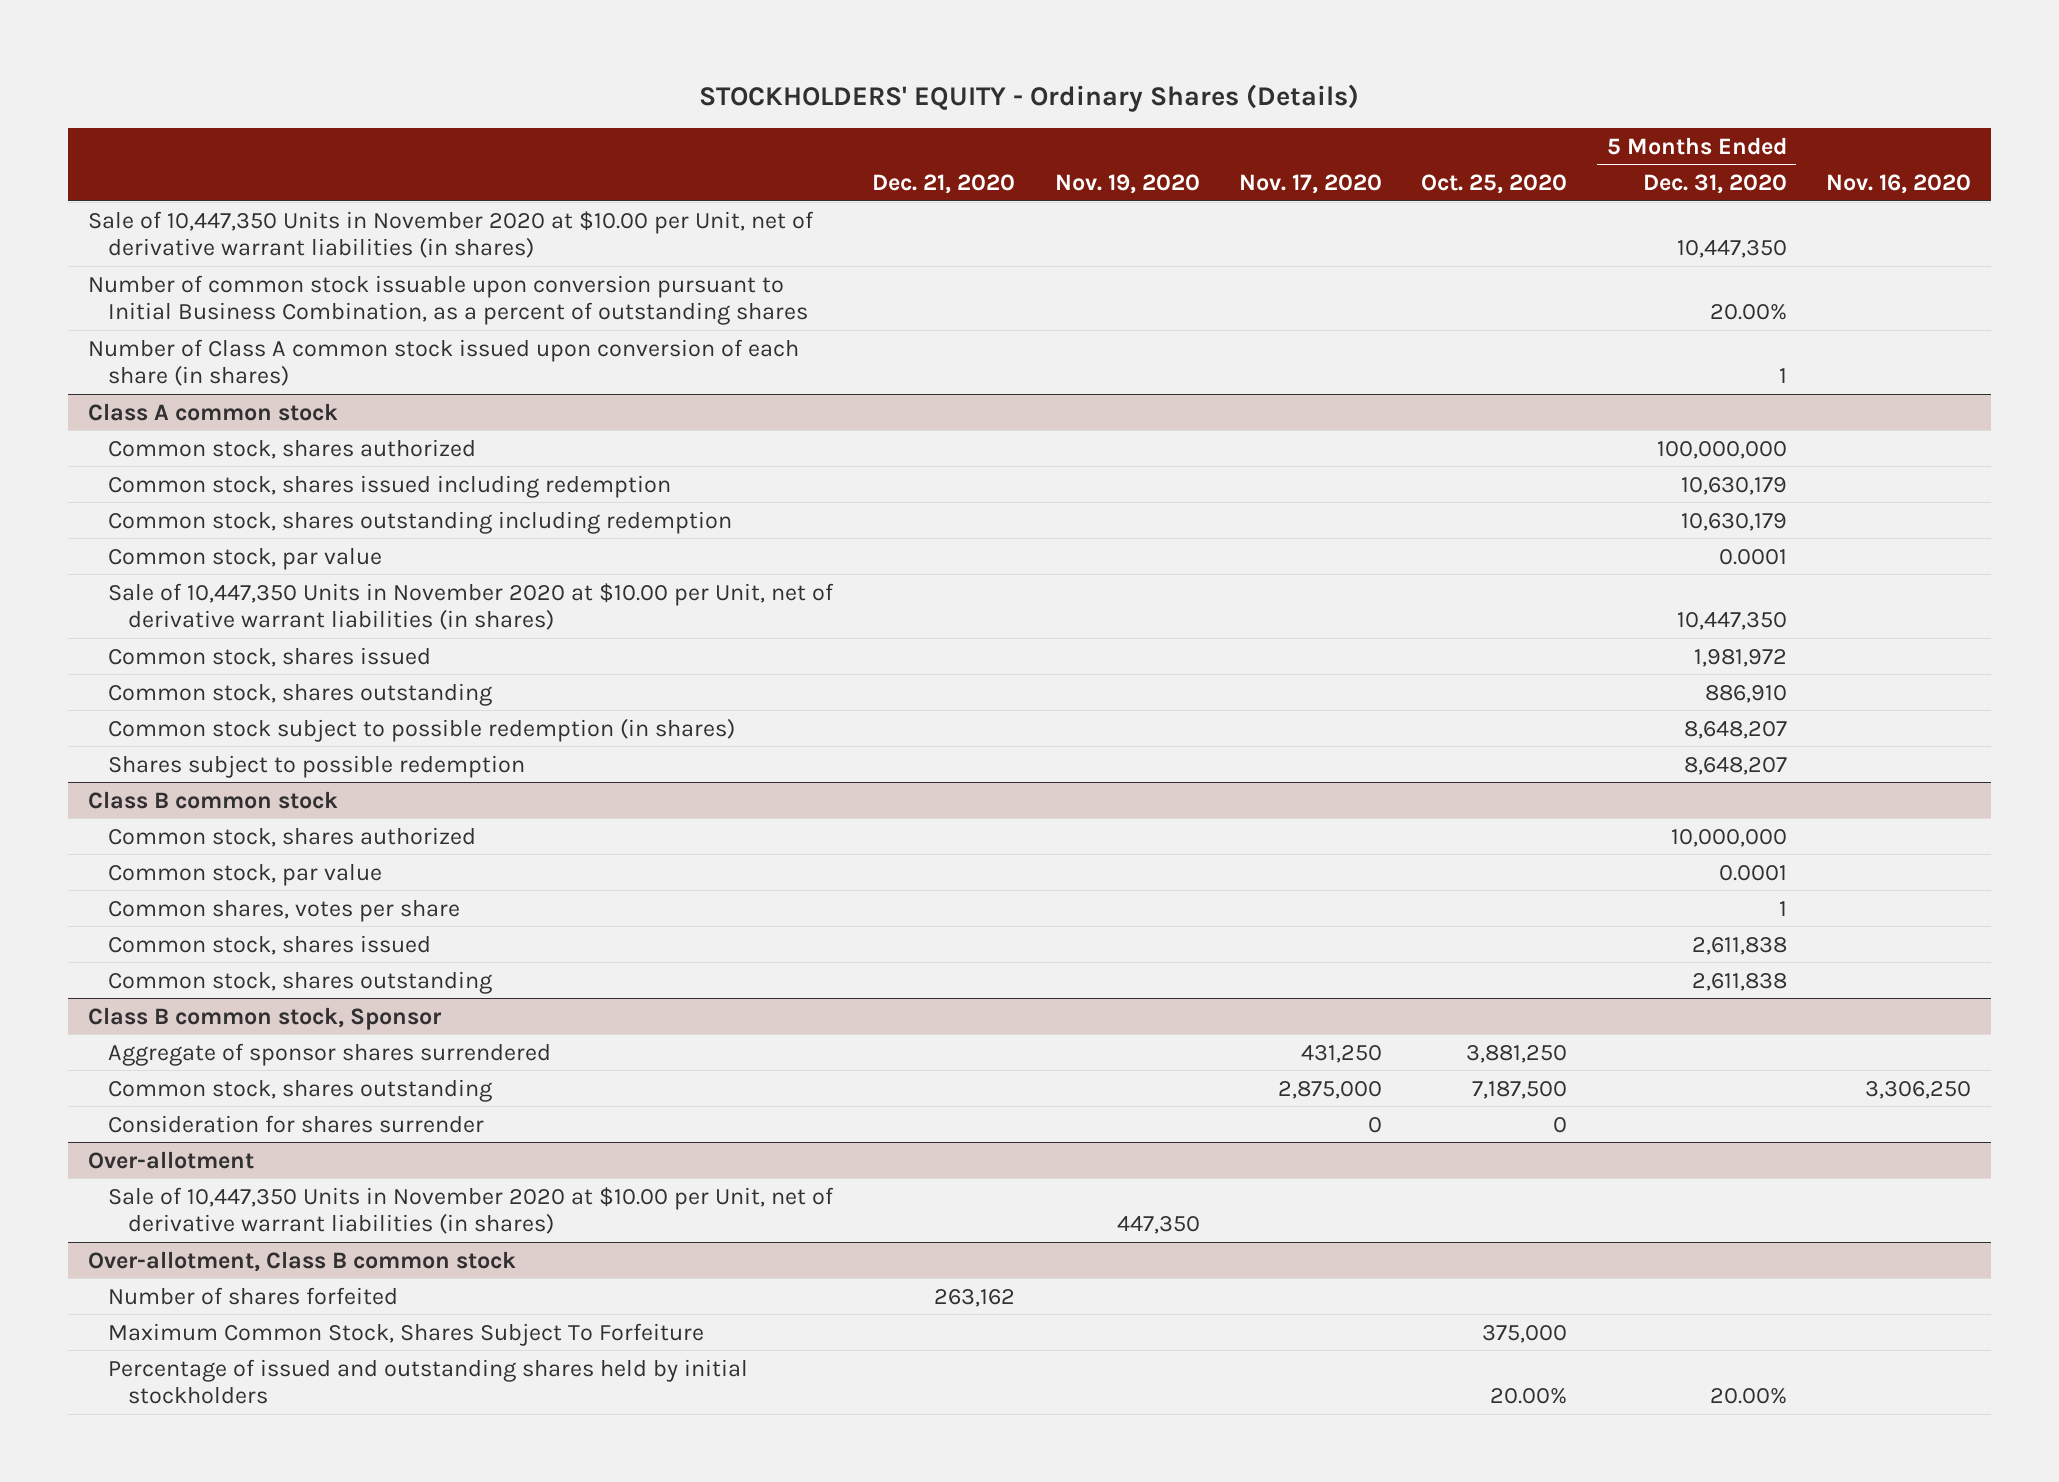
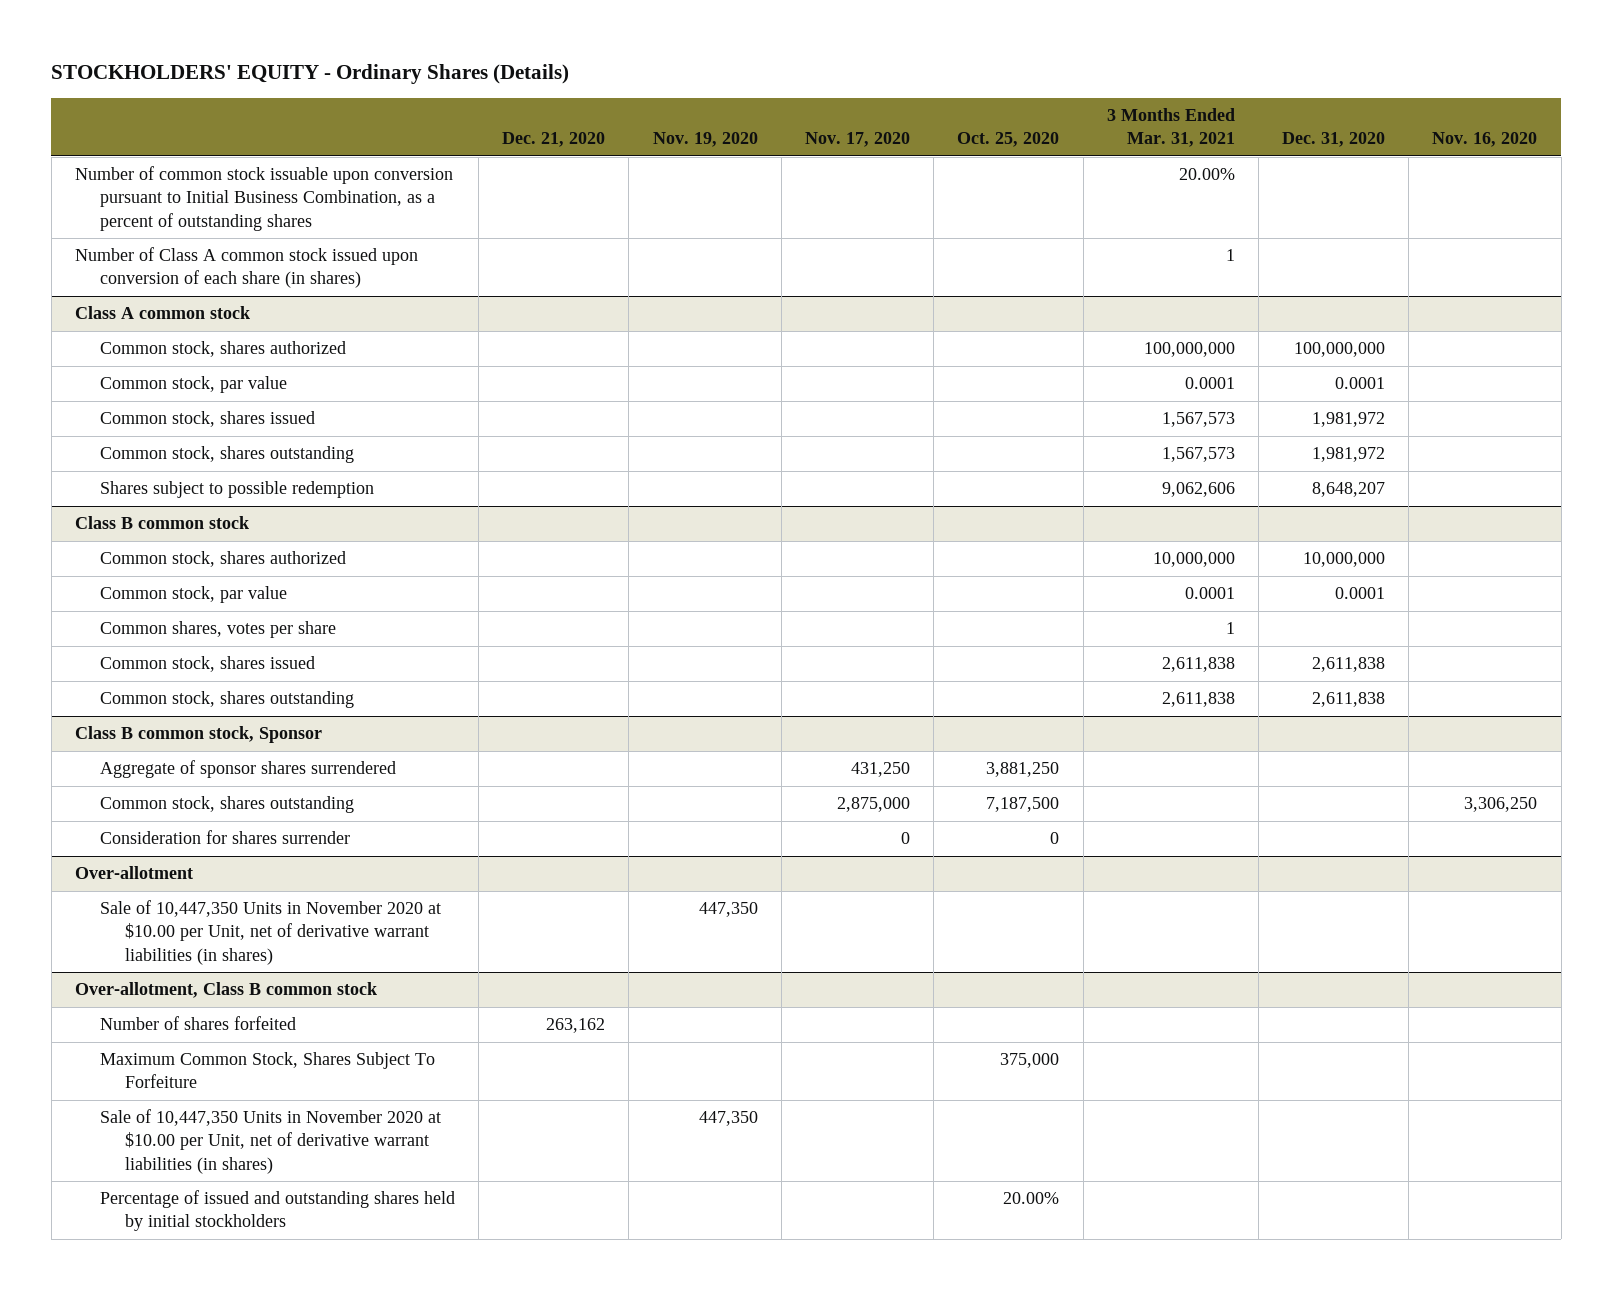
- | Dec. 21, 2020 | Nov. 19, 2020 | Nov. 17, 2020 | Oct. 25, 2020 | 5 Months Ended Dec. 31, 2020 | Nov. 16, 2020
+ | Dec. 21, 2020 | Nov. 19, 2020 | Nov. 17, 2020 | Oct. 25, 2020 | 3 Months Ended Mar. 31, 2021 | Dec. 31, 2020 | Nov. 16, 2020
- Sale of 10,447,350 Units in November 2020 at $10.00 per Unit, net of derivative warrant liabilities (in shares) | | | | | 10,447,350 |
@ Class A common stock
- Common stock, shares issued including redemption | | | | | 10,630,179 |
- Common stock, shares outstanding including redemption | | | | | 10,630,179 |
- Sale of 10,447,350 Units in November 2020 at $10.00 per Unit, net of derivative warrant liabilities (in shares) | | | | | 10,447,350 |
- Common stock subject to possible redemption (in shares) | | | | | 8,648,207 |
@ Over-allotment, Class B common stock
+ Sale of 10,447,350 Units in November 2020 at $10.00 per Unit, net of derivative warrant liabilities (in shares) | | 447,350 | | | | |

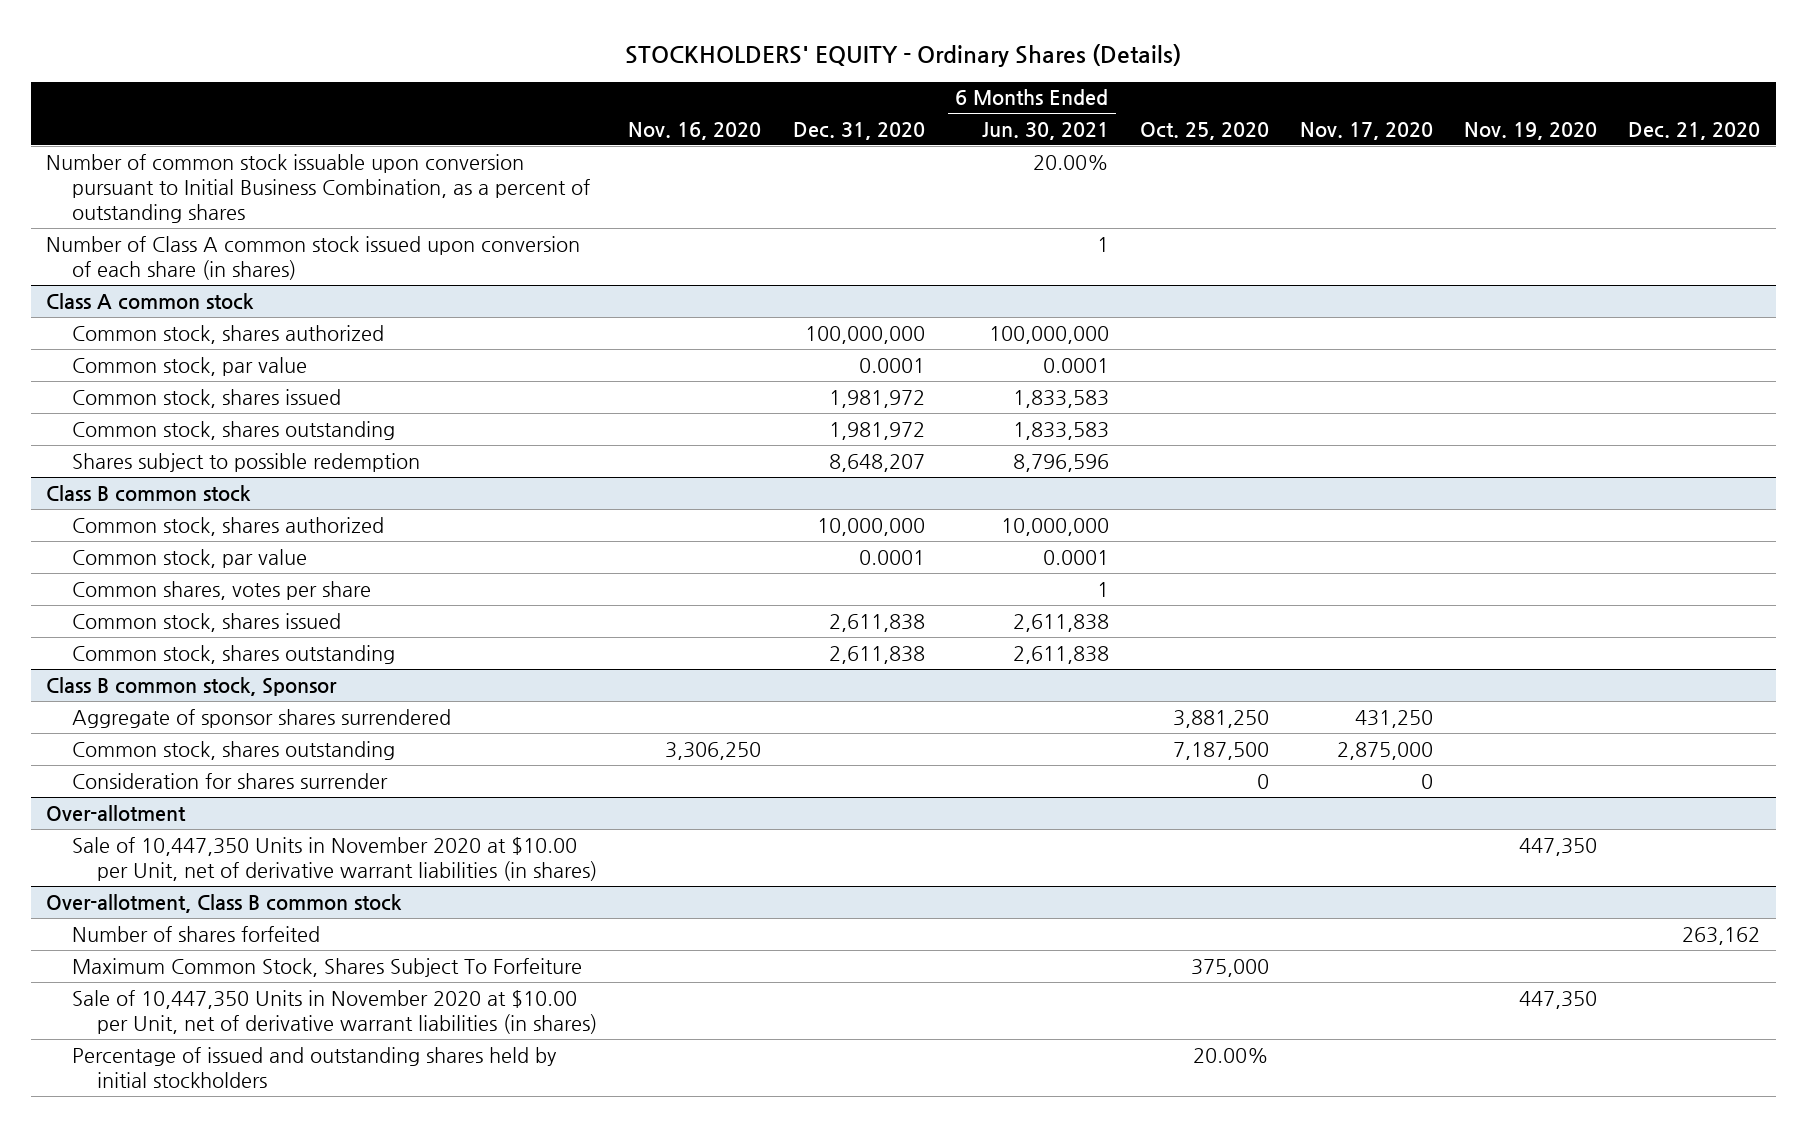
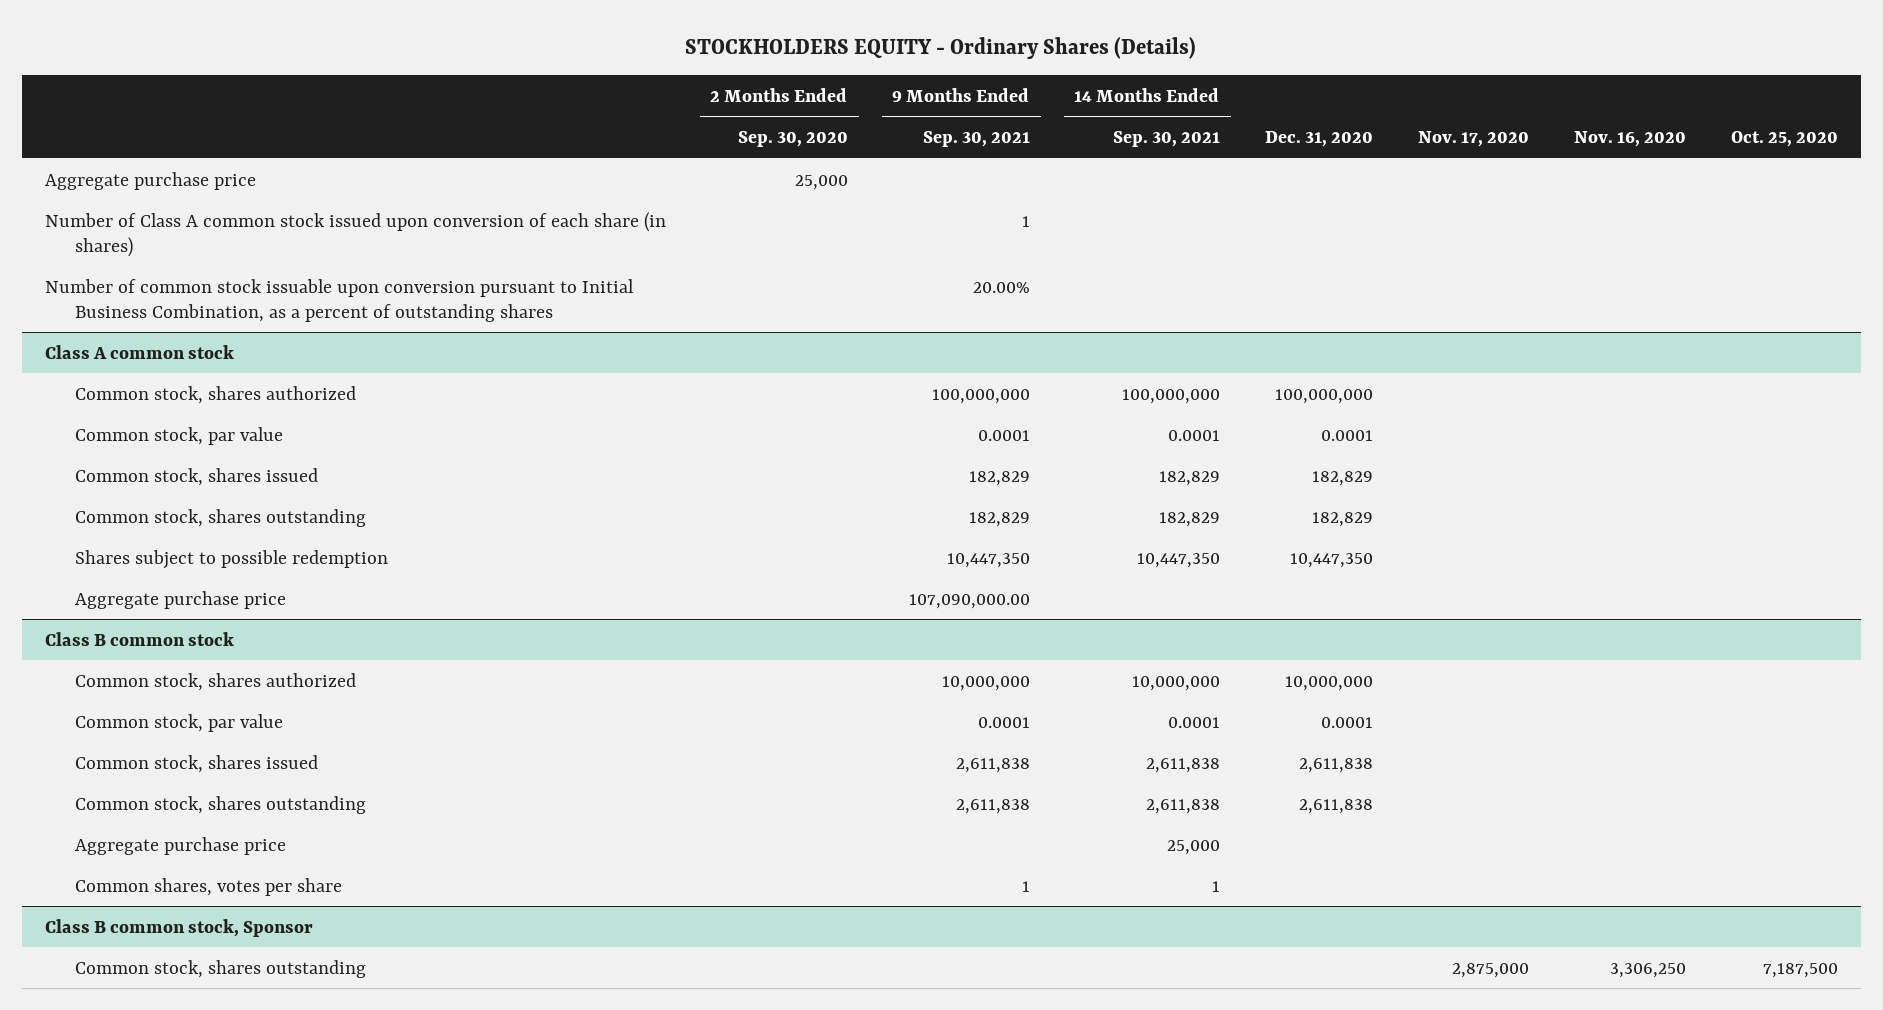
- STOCKHOLDERS' EQUITY - Ordinary Shares (Details)
+ STOCKHOLDERS EQUITY - Ordinary Shares (Details)
- | Nov. 16, 2020 | Dec. 31, 2020 | 6 Months Ended Jun. 30, 2021 | Oct. 25, 2020 | Nov. 17, 2020 | Nov. 19, 2020 | Dec. 21, 2020
+ | 2 Months Ended Sep. 30, 2020 | 9 Months Ended Sep. 30, 2021 | 14 Months Ended Sep. 30, 2021 | Dec. 31, 2020 | Nov. 17, 2020 | Nov. 16, 2020 | Oct. 25, 2020
+ Aggregate purchase price | 25,000 | | | | | |
moved down: Number of common stock issuable upon conversion pursuant to Initial Business Combination, as a percent of outstanding shares | | 20.00% | | | | |
@ Class A common stock
- Common stock, shares issued | | 1,981,972 | 1,833,583 | | | |
- Common stock, shares outstanding | | 1,981,972 | 1,833,583 | | | |
- Shares subject to possible redemption | | 8,648,207 | 8,796,596 | | | |
+ Common stock, shares issued | | 182,829 | 182,829 | 182,829 | | |
+ Common stock, shares outstanding | | 182,829 | 182,829 | 182,829 | | |
+ Shares subject to possible redemption | | 10,447,350 | 10,447,350 | 10,447,350 | | |
+ Aggregate purchase price | | 107,090,000.00 | | | | |
@ Class B common stock
+ Aggregate purchase price | | | 25,000 | | | |
moved down: Common shares, votes per share | | 1 | 1 | | | |
@ Class B common stock, Sponsor
- Aggregate of sponsor shares surrendered | | | | 3,881,250 | 431,250 | |
- Consideration for shares surrender | | | | 0 | 0 | |
- Over-allotment
- Sale of 10,447,350 Units in November 2020 at $10.00 per Unit, net of derivative warrant liabilities (in shares) | | | | | | 447,350 |
- Over-allotment, Class B common stock
- Number of shares forfeited | | | | | | | 263,162
- Maximum Common Stock, Shares Subject To Forfeiture | | | | 375,000 | | |
- Sale of 10,447,350 Units in November 2020 at $10.00 per Unit, net of derivative warrant liabilities (in shares) | | | | | | 447,350 |
- Percentage of issued and outstanding shares held by initial stockholders | | | | 20.00% | | |

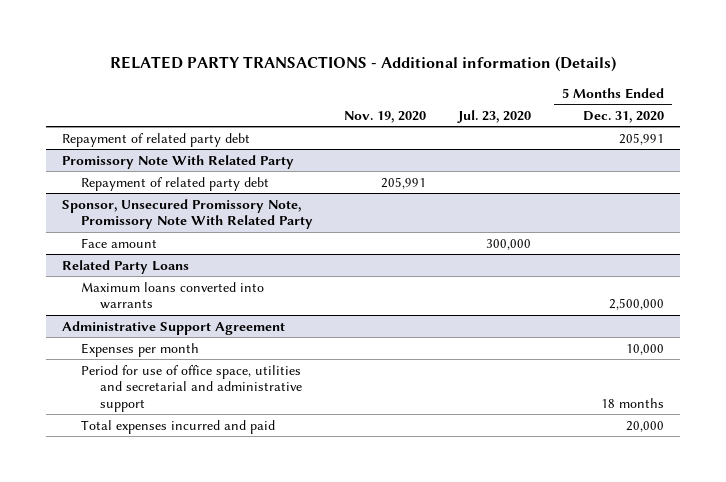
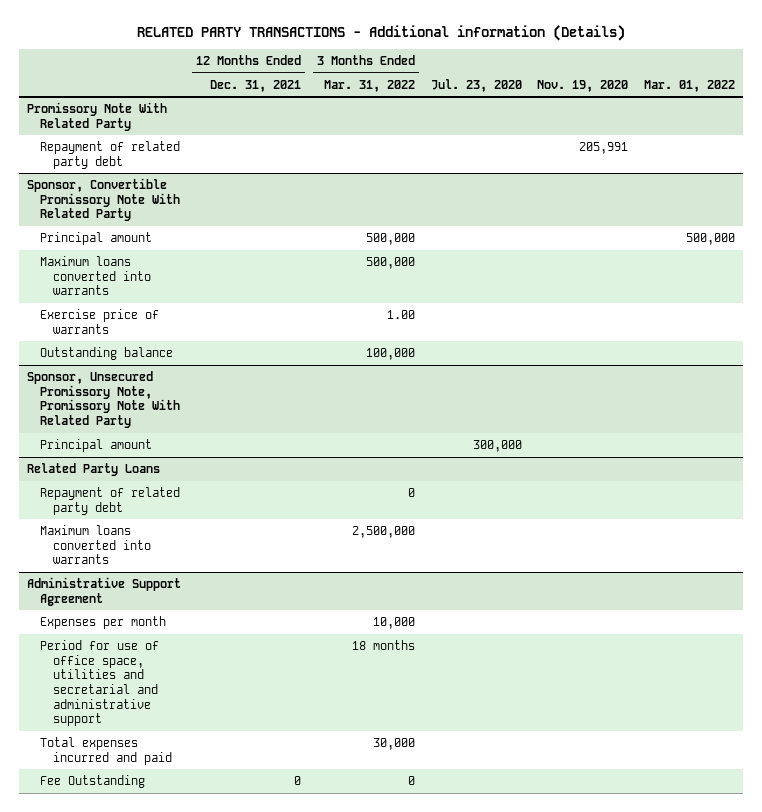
- | Nov. 19, 2020 | Jul. 23, 2020 | 5 Months Ended Dec. 31, 2020
+ | 12 Months Ended Dec. 31, 2021 | 3 Months Ended Mar. 31, 2022 | Jul. 23, 2020 | Nov. 19, 2020 | Mar. 01, 2022
- Repayment of related party debt | | | 205,991
+ Sponsor, Convertible Promissory Note With Related Party
+ Principal amount | | 500,000 | | | 500,000
+ Maximum loans converted into warrants | | 500,000 | | |
+ Exercise price of warrants | | 1.00 | | |
+ Outstanding balance | | 100,000 | | |
@ Sponsor, Unsecured Promissory Note, Promissory Note With Related Party
- Face amount | | 300,000 |
+ Principal amount | | | 300,000 | |
@ Related Party Loans
+ Repayment of related party debt | | 0 | | |
@ Administrative Support Agreement
+ Fee Outstanding | 0 | 0 | | |

